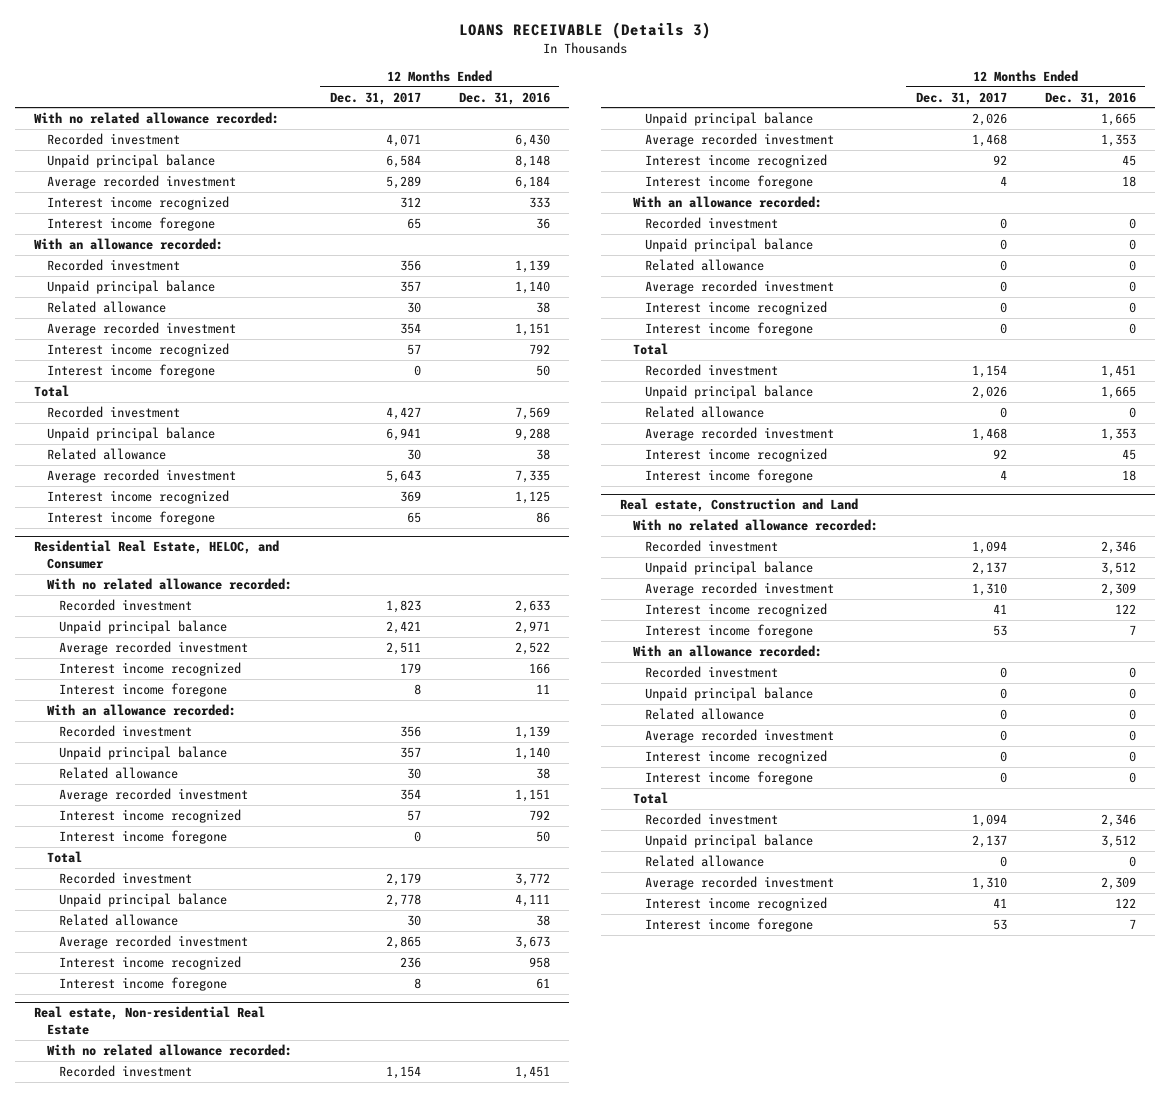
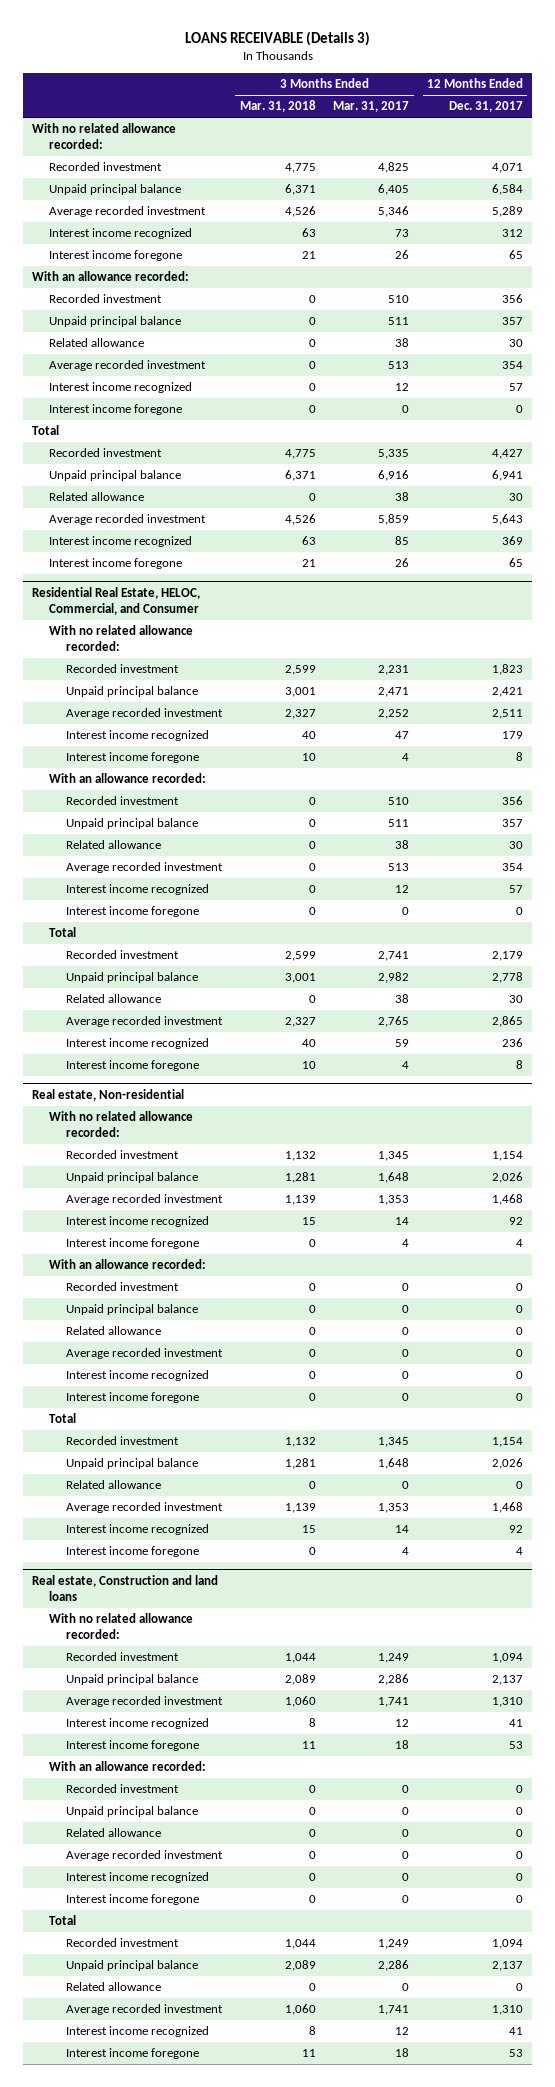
- | 12 Months Ended Dec. 31, 2017 | 12 Months Ended Dec. 31, 2016
+ | 3 Months Ended Mar. 31, 2018 | 3 Months Ended Mar. 31, 2017 | 12 Months Ended Dec. 31, 2017
- Residential Real Estate, HELOC, and Consumer
+ Residential Real Estate, HELOC, Commercial, and Consumer
- Real estate, Non-residential Real Estate
+ Real estate, Non-residential
- Real estate, Construction and Land
+ Real estate, Construction and land loans

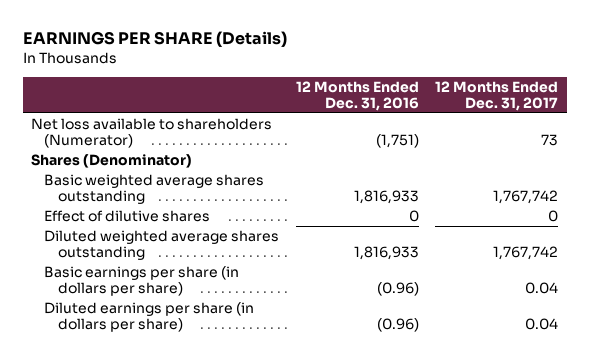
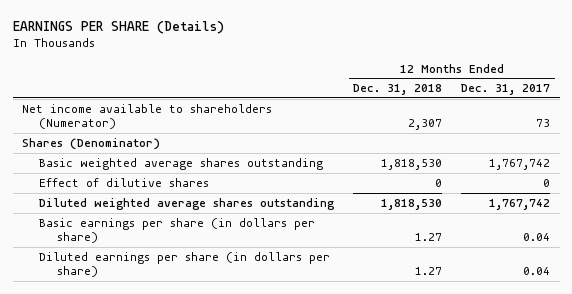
- | 12 Months Ended Dec. 31, 2016 | 12 Months Ended Dec. 31, 2017
+ | 12 Months Ended Dec. 31, 2018 | 12 Months Ended Dec. 31, 2017
- Net loss available to shareholders (Numerator) | (1,751) | 73
+ Net income available to shareholders (Numerator) | 2,307 | 73

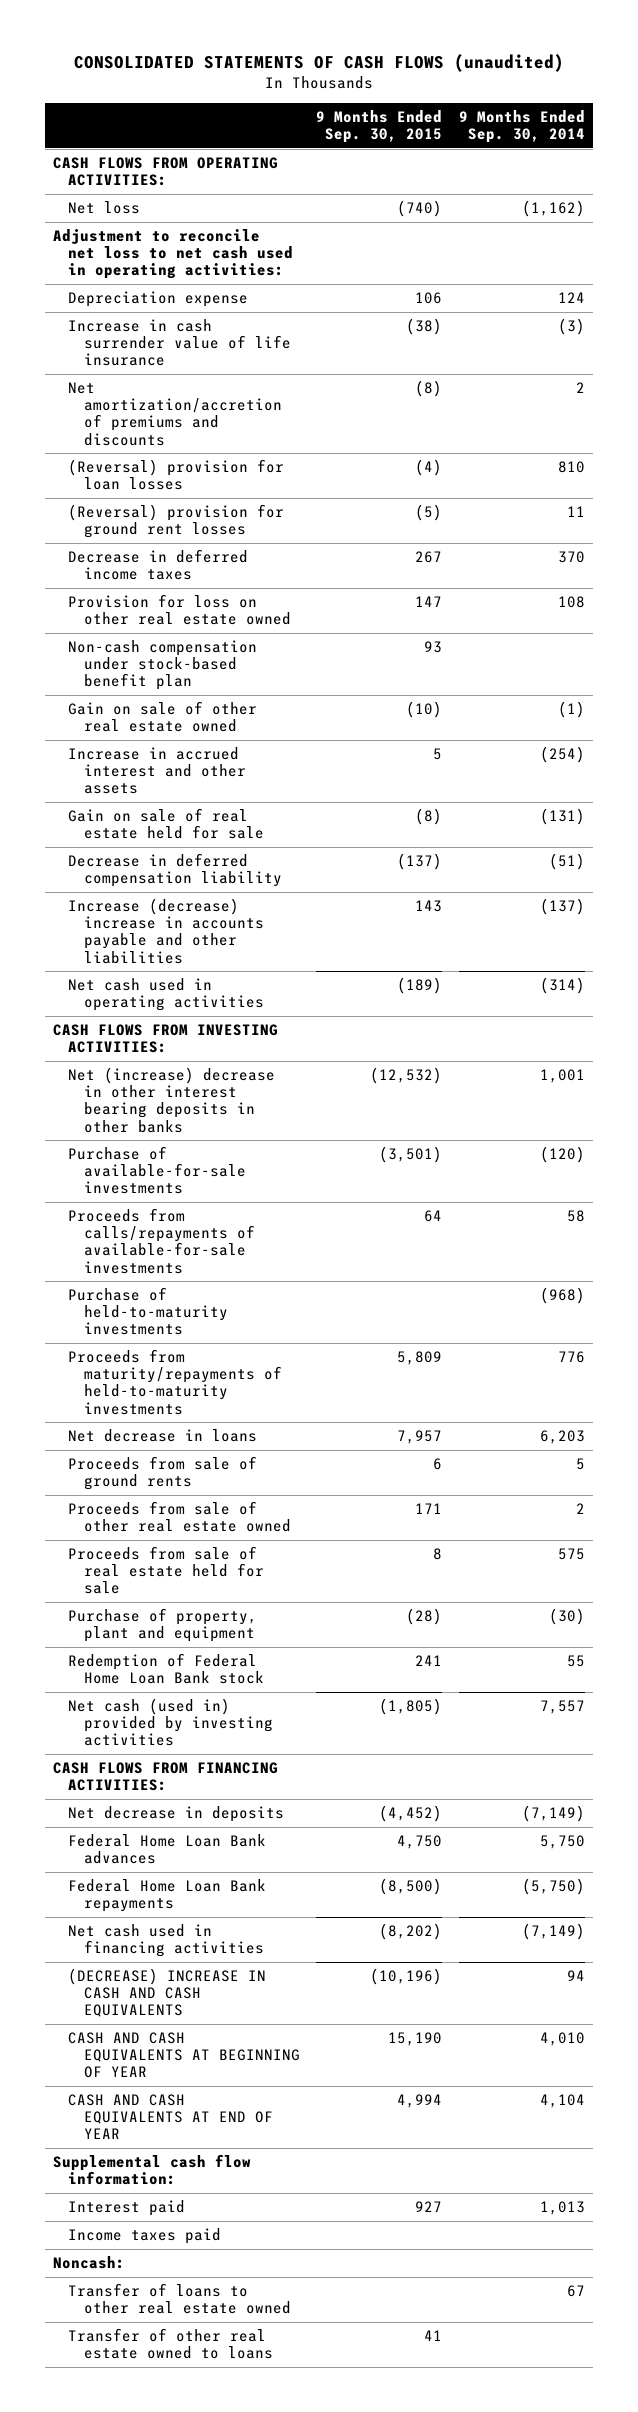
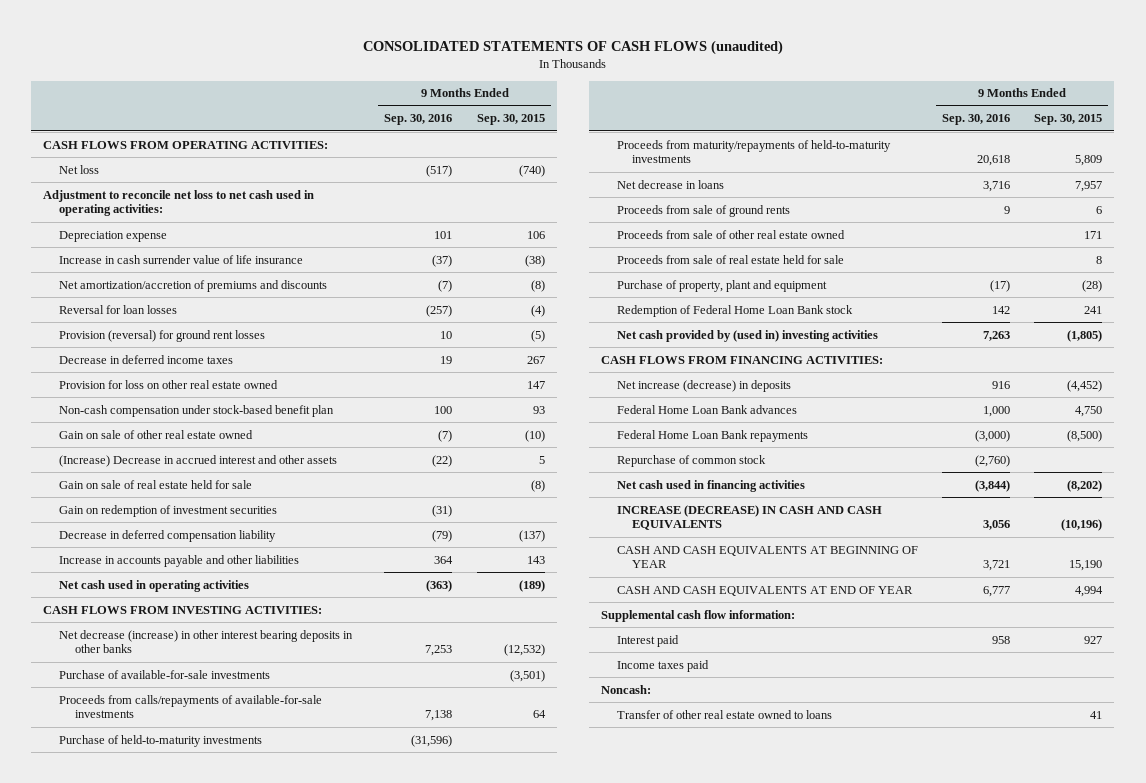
- | 9 Months Ended Sep. 30, 2015 | 9 Months Ended Sep. 30, 2014
+ | 9 Months Ended Sep. 30, 2016 | 9 Months Ended Sep. 30, 2015
- (Reversal) provision for loan losses | (4) | 810
- (Reversal) provision for ground rent losses | (5) | 11
+ Reversal for loan losses | (257) | (4)
+ Provision (reversal) for ground rent losses | 10 | (5)
- Increase in accrued interest and other assets | 5 | (254)
+ (Increase) Decrease in accrued interest and other assets | (22) | 5
+ Gain on redemption of investment securities | (31) |
- Increase (decrease) increase in accounts payable and other liabilities | 143 | (137)
+ Increase in accounts payable and other liabilities | 364 | 143
- Net (increase) decrease in other interest bearing deposits in other banks | (12,532) | 1,001
+ Net decrease (increase) in other interest bearing deposits in other banks | 7,253 | (12,532)
- Net cash (used in) provided by investing activities | (1,805) | 7,557
+ Net cash provided by (used in) investing activities | 7,263 | (1,805)
- Net decrease in deposits | (4,452) | (7,149)
+ Net increase (decrease) in deposits | 916 | (4,452)
+ Repurchase of common stock | (2,760) |
- (DECREASE) INCREASE IN CASH AND CASH EQUIVALENTS | (10,196) | 94
+ INCREASE (DECREASE) IN CASH AND CASH EQUIVALENTS | 3,056 | (10,196)
- Transfer of loans to other real estate owned | | 67

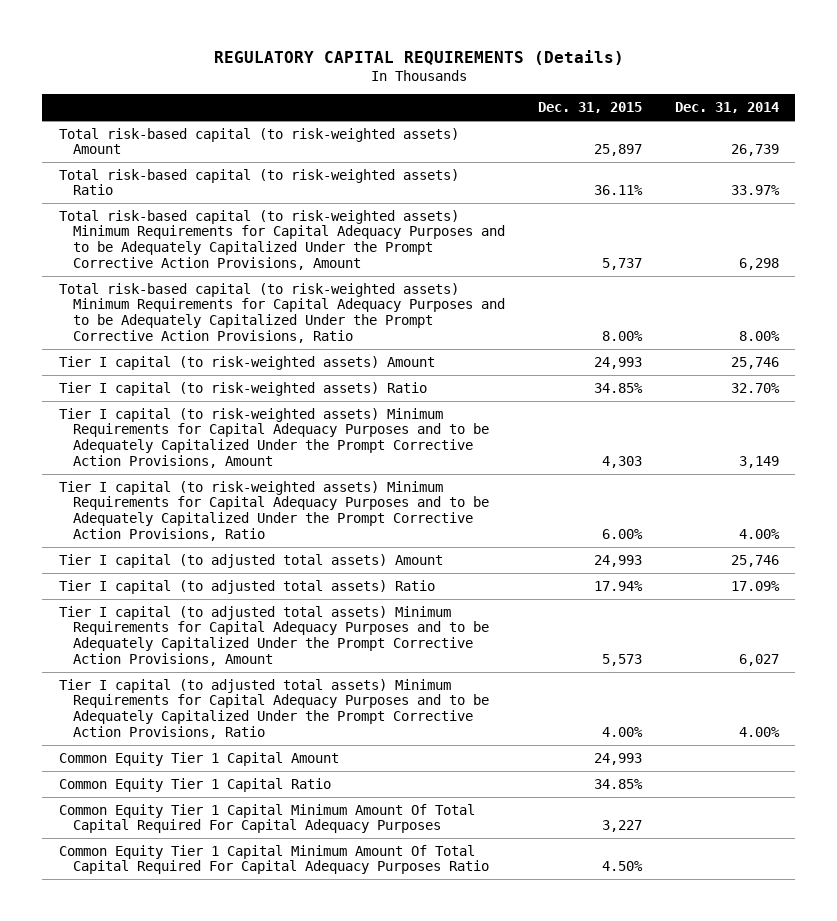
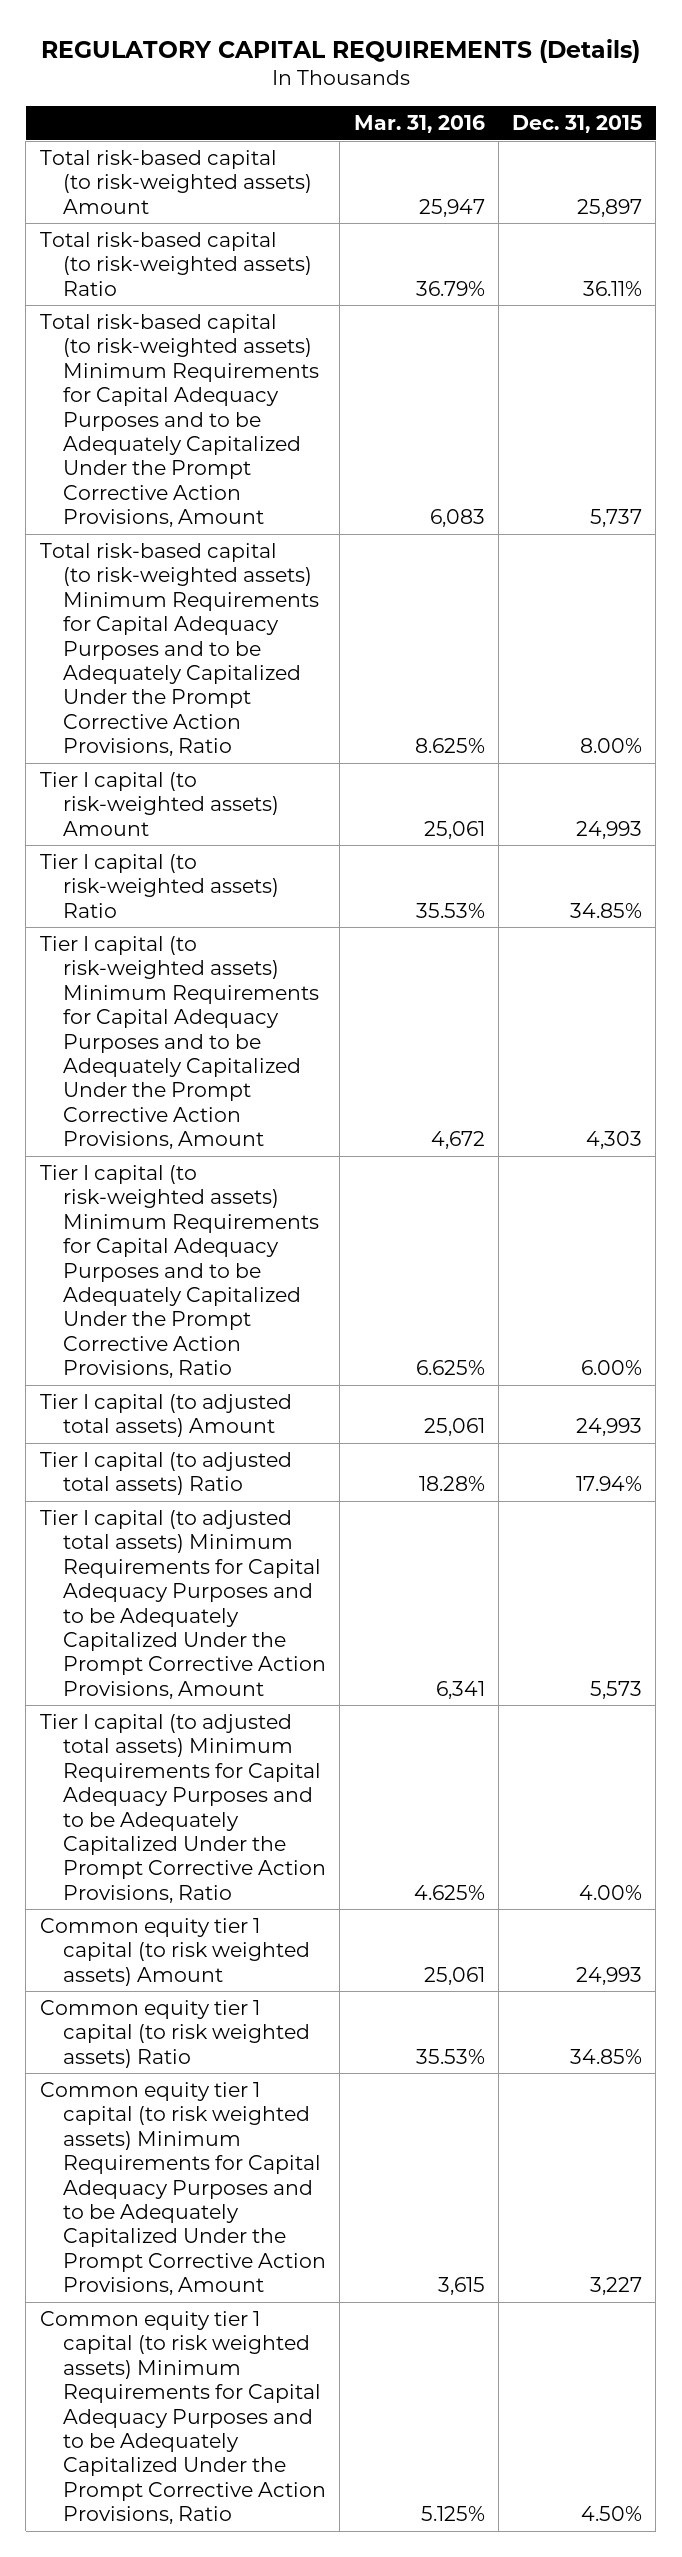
- | Dec. 31, 2015 | Dec. 31, 2014
+ | Mar. 31, 2016 | Dec. 31, 2015
- Common Equity Tier 1 Capital Amount | 24,993 |
- Common Equity Tier 1 Capital Ratio | 34.85% |
- Common Equity Tier 1 Capital Minimum Amount Of Total Capital Required For Capital Adequacy Purposes | 3,227 |
- Common Equity Tier 1 Capital Minimum Amount Of Total Capital Required For Capital Adequacy Purposes Ratio | 4.50% |
+ Common equity tier 1 capital (to risk weighted assets) Amount | 25,061 | 24,993
+ Common equity tier 1 capital (to risk weighted assets) Ratio | 35.53% | 34.85%
+ Common equity tier 1 capital (to risk weighted assets) Minimum Requirements for Capital Adequacy Purposes and to be Adequately Capitalized Under the Prompt Corrective Action Provisions, Amount | 3,615 | 3,227
+ Common equity tier 1 capital (to risk weighted assets) Minimum Requirements for Capital Adequacy Purposes and to be Adequately Capitalized Under the Prompt Corrective Action Provisions, Ratio | 5.125% | 4.50%

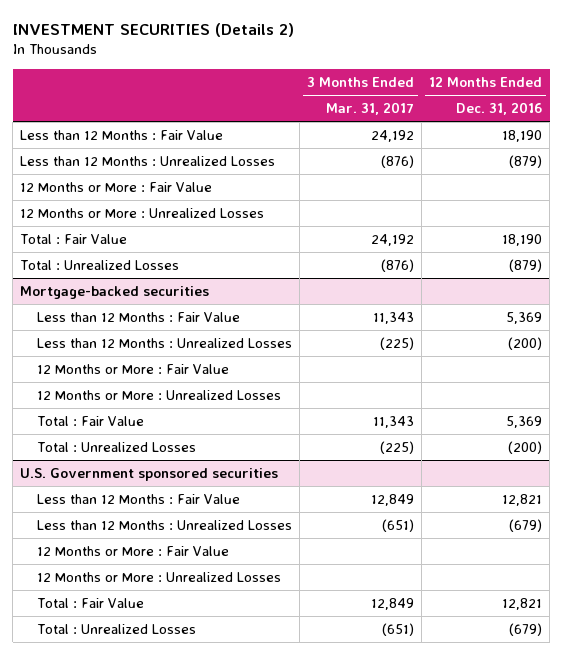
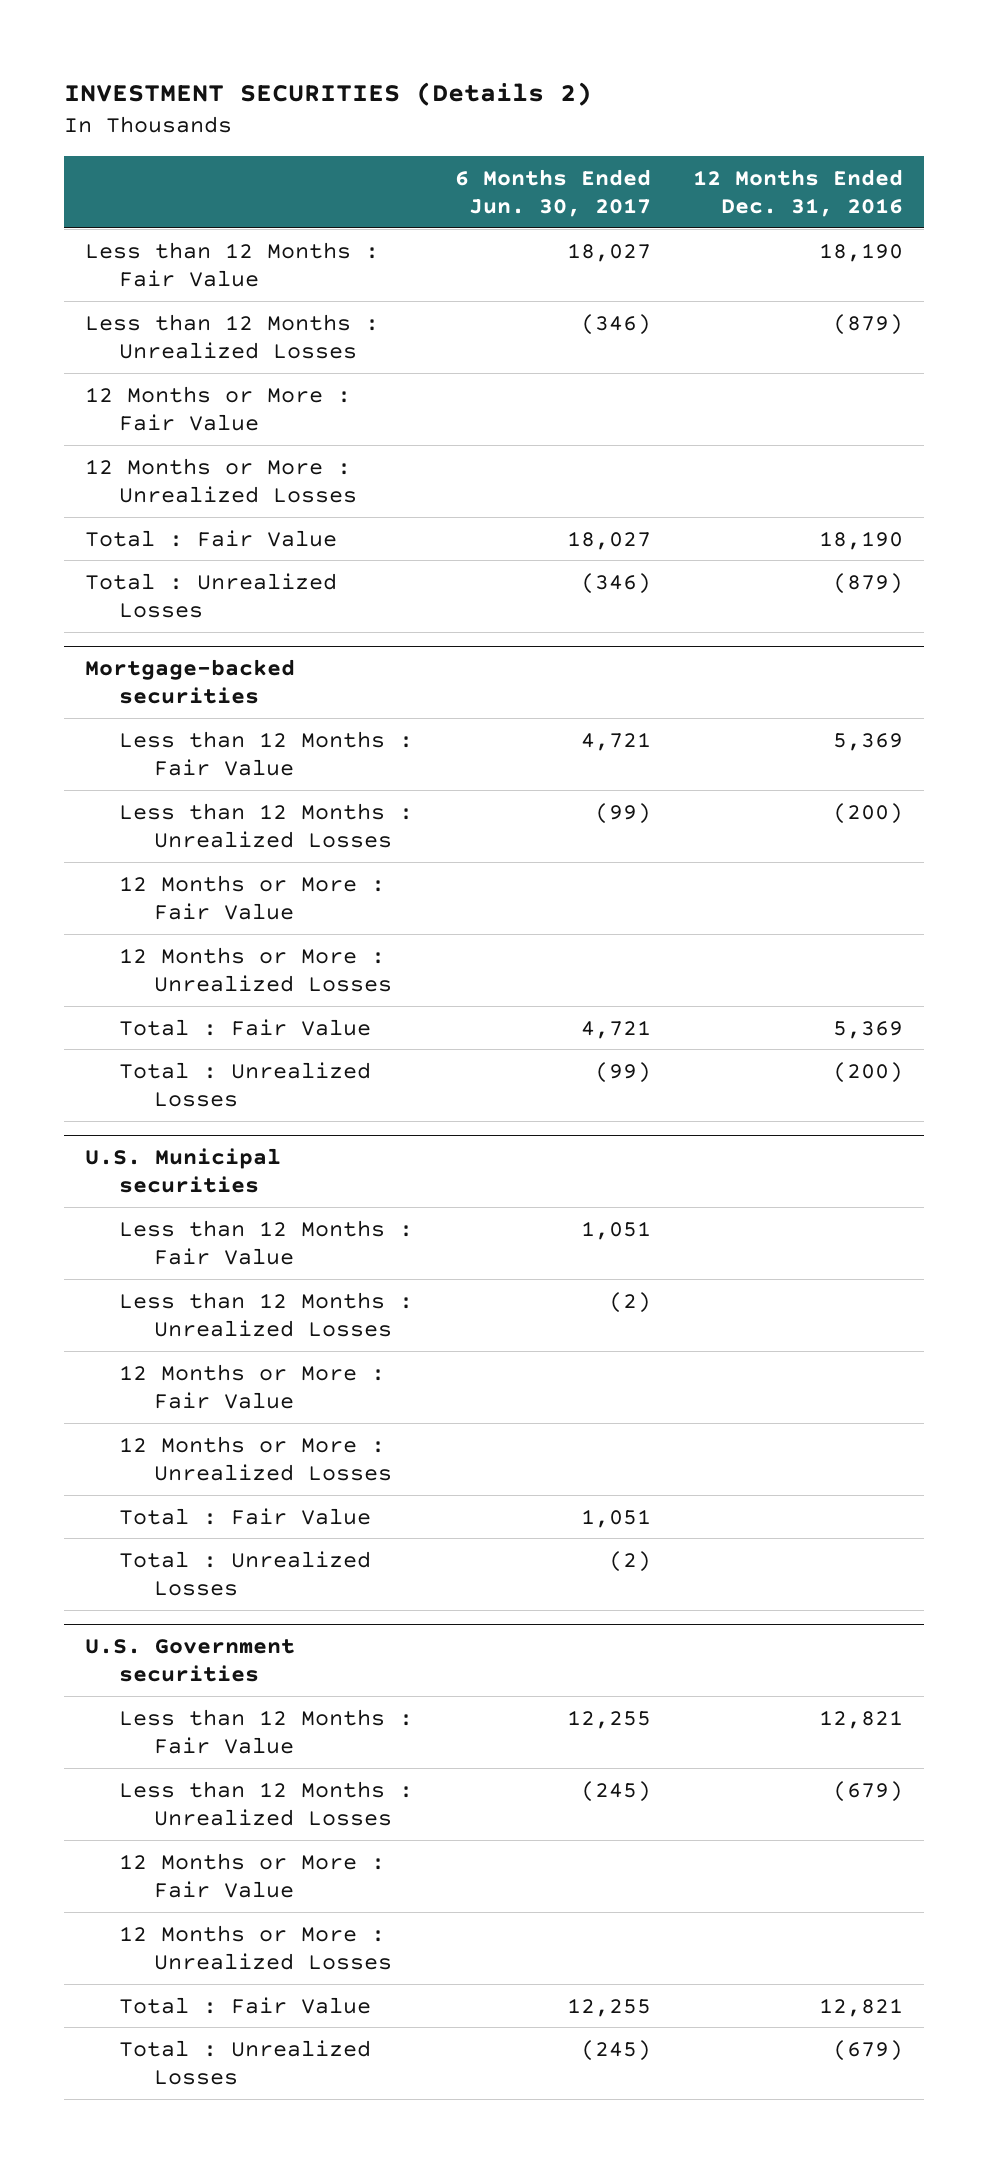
- | 3 Months Ended Mar. 31, 2017 | 12 Months Ended Dec. 31, 2016
+ | 6 Months Ended Jun. 30, 2017 | 12 Months Ended Dec. 31, 2016
- U.S. Government sponsored securities
+ U.S. Municipal securities
+ Less than 12 Months : Fair Value | 1,051 |
+ Less than 12 Months : Unrealized Losses | (2) |
+ 12 Months or More : Fair Value
+ 12 Months or More : Unrealized Losses
+ Total : Fair Value | 1,051 |
+ Total : Unrealized Losses | (2) |
+ U.S. Government securities

